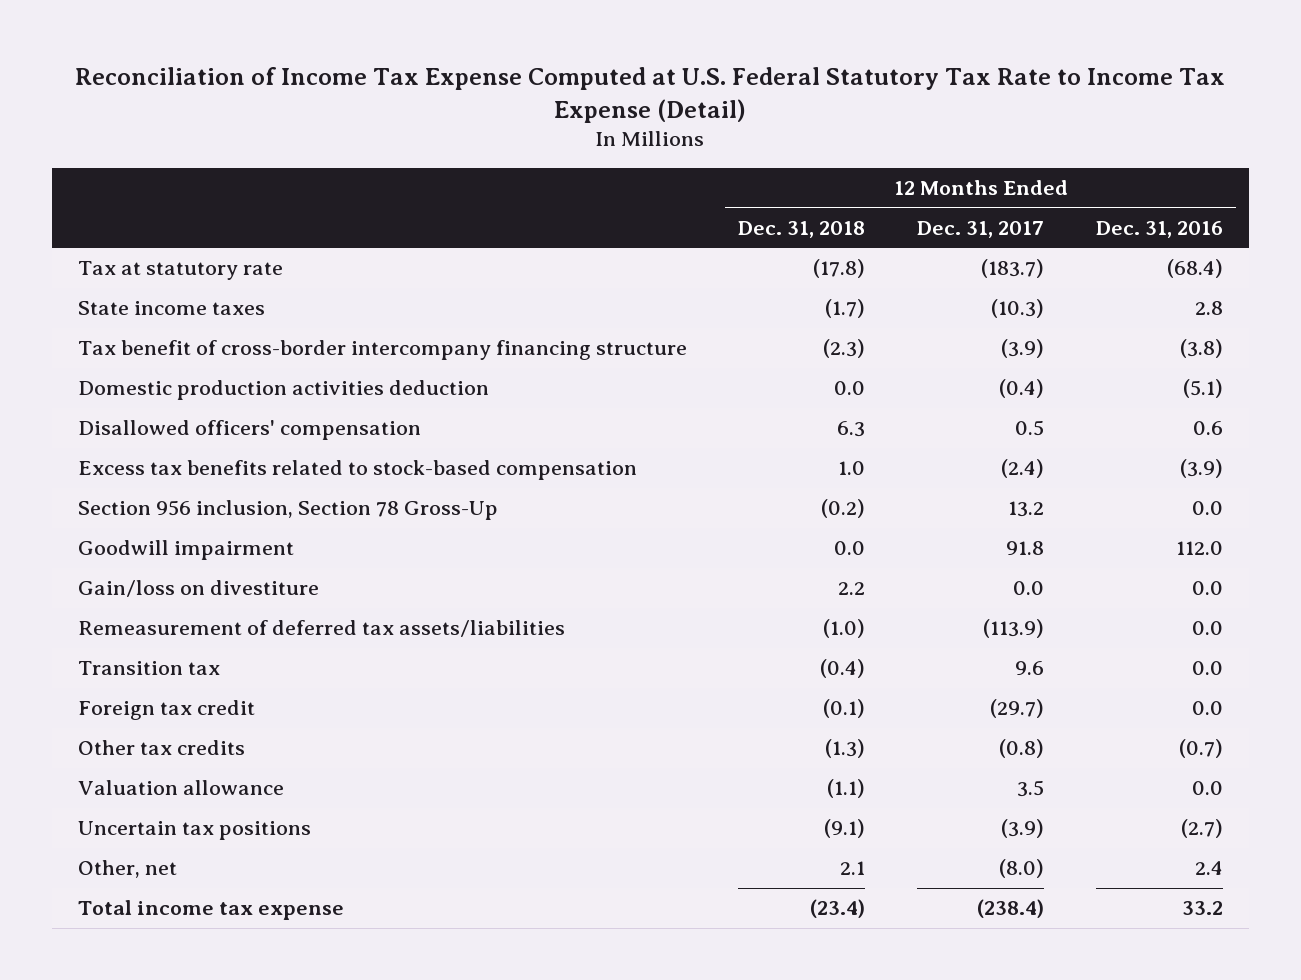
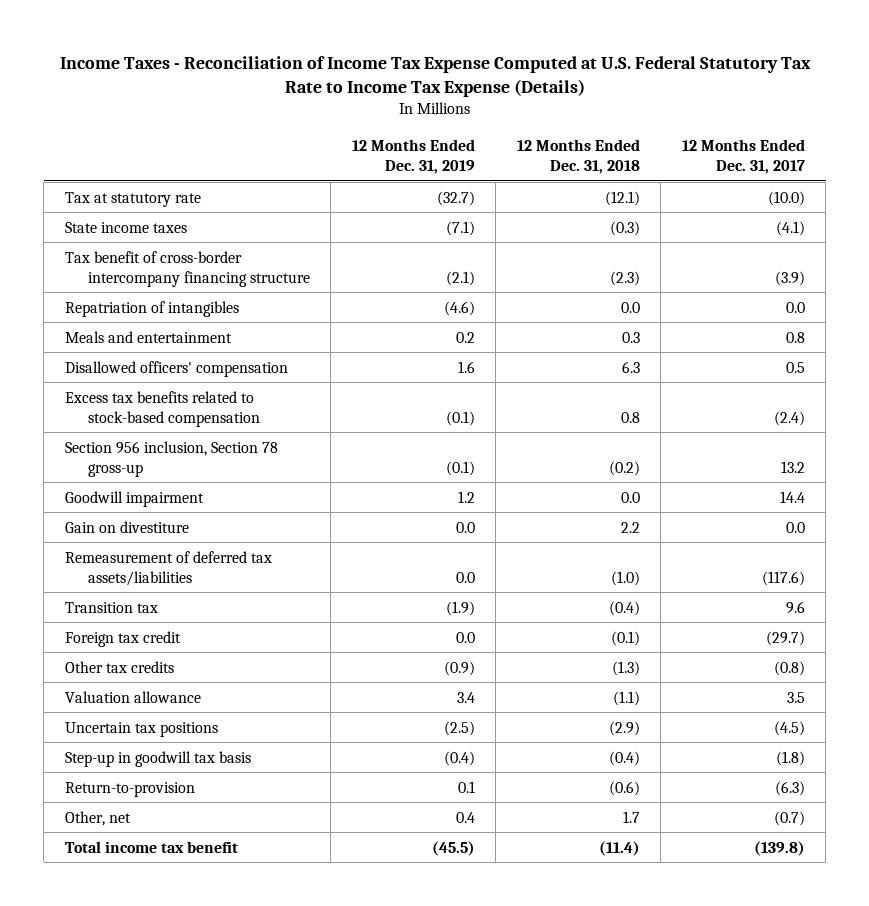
- Reconciliation of Income Tax Expense Computed at U.S. Federal Statutory Tax Rate to Income Tax Expense (Detail)
+ Income Taxes - Reconciliation of Income Tax Expense Computed at U.S. Federal Statutory Tax Rate to Income Tax Expense (Details)
- | 12 Months Ended Dec. 31, 2018 | 12 Months Ended Dec. 31, 2017 | 12 Months Ended Dec. 31, 2016
+ | 12 Months Ended Dec. 31, 2019 | 12 Months Ended Dec. 31, 2018 | 12 Months Ended Dec. 31, 2017
- Tax at statutory rate | (17.8) | (183.7) | (68.4)
- State income taxes | (1.7) | (10.3) | 2.8
+ Tax at statutory rate | (32.7) | (12.1) | (10.0)
+ State income taxes | (7.1) | (0.3) | (4.1)
- Domestic production activities deduction | 0.0 | (0.4) | (5.1)
+ Repatriation of intangibles | (4.6) | 0.0 | 0.0
+ Meals and entertainment | 0.2 | 0.3 | 0.8
- Excess tax benefits related to stock-based compensation | 1.0 | (2.4) | (3.9)
- Section 956 inclusion, Section 78 Gross-Up | (0.2) | 13.2 | 0.0
- Goodwill impairment | 0.0 | 91.8 | 112.0
- Gain/loss on divestiture | 2.2 | 0.0 | 0.0
- Remeasurement of deferred tax assets/liabilities | (1.0) | (113.9) | 0.0
+ Excess tax benefits related to stock-based compensation | (0.1) | 0.8 | (2.4)
+ Section 956 inclusion, Section 78 gross-up | (0.1) | (0.2) | 13.2
+ Goodwill impairment | 1.2 | 0.0 | 14.4
+ Gain on divestiture | 0.0 | 2.2 | 0.0
+ Remeasurement of deferred tax assets/liabilities | 0.0 | (1.0) | (117.6)
- Uncertain tax positions | (9.1) | (3.9) | (2.7)
- Other, net | 2.1 | (8.0) | 2.4
- Total income tax expense | (23.4) | (238.4) | 33.2
+ Uncertain tax positions | (2.5) | (2.9) | (4.5)
+ Step-up in goodwill tax basis | (0.4) | (0.4) | (1.8)
+ Return-to-provision | 0.1 | (0.6) | (6.3)
+ Other, net | 0.4 | 1.7 | (0.7)
+ Total income tax benefit | (45.5) | (11.4) | (139.8)

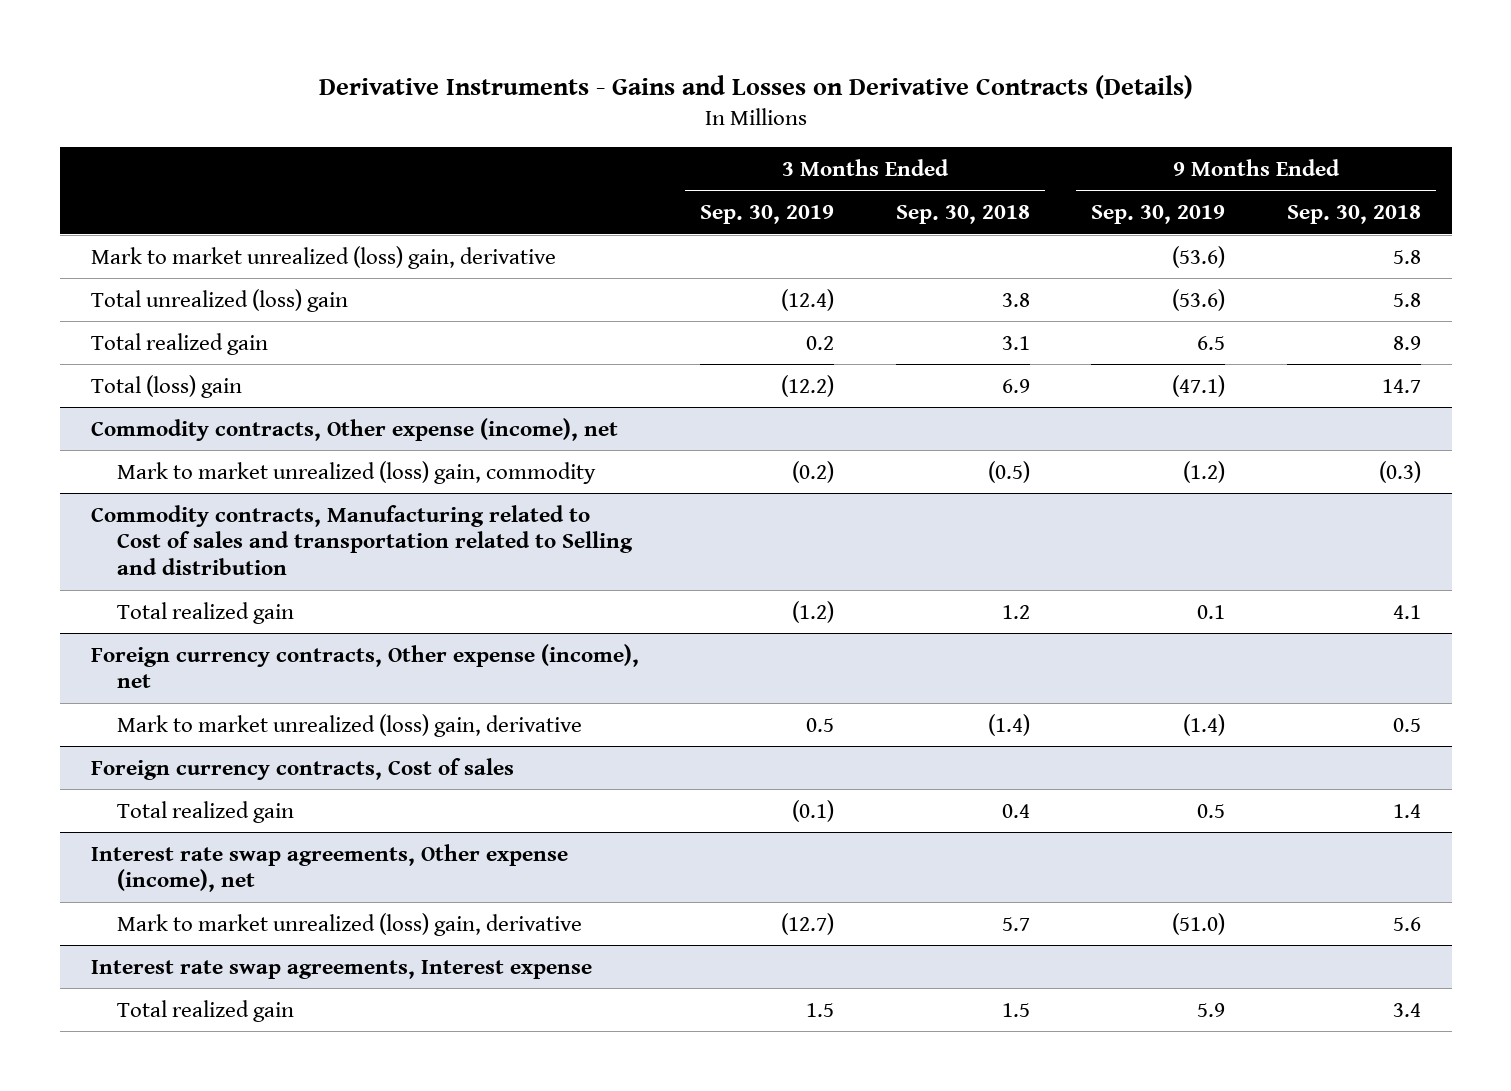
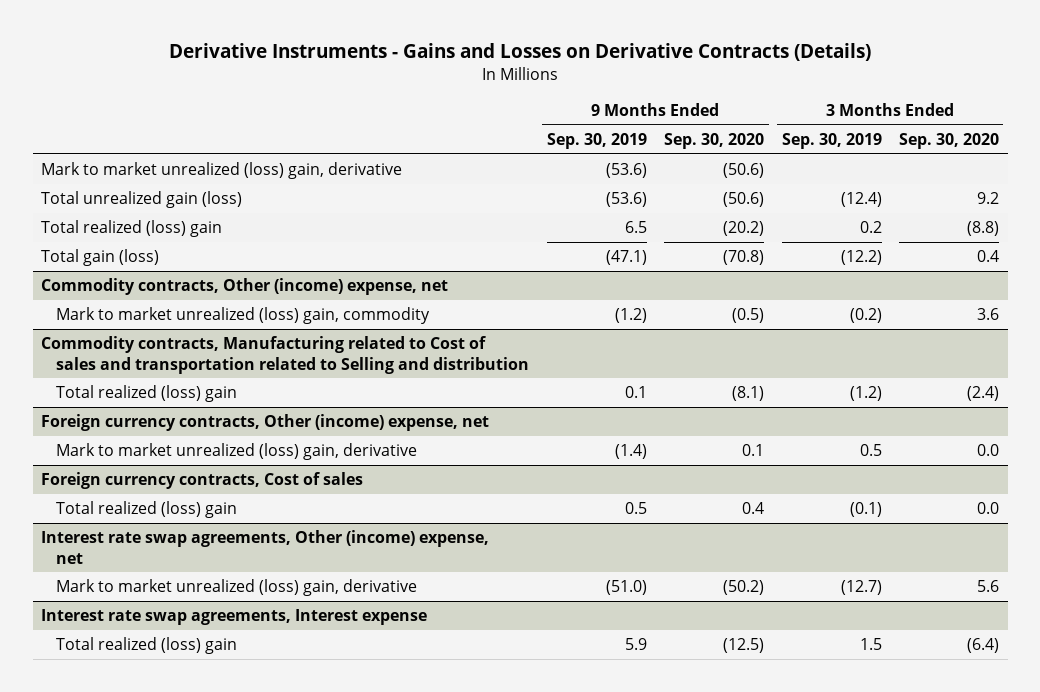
- | 3 Months Ended Sep. 30, 2019 | 3 Months Ended Sep. 30, 2018 | 9 Months Ended Sep. 30, 2019 | 9 Months Ended Sep. 30, 2018
+ | 9 Months Ended Sep. 30, 2019 | 9 Months Ended Sep. 30, 2020 | 3 Months Ended Sep. 30, 2019 | 3 Months Ended Sep. 30, 2020
- Total unrealized (loss) gain | (12.4) | 3.8 | (53.6) | 5.8
- Total realized gain | 0.2 | 3.1 | 6.5 | 8.9
- Total (loss) gain | (12.2) | 6.9 | (47.1) | 14.7
- Commodity contracts, Other expense (income), net
+ Total unrealized gain (loss) | (53.6) | (50.6) | (12.4) | 9.2
+ Total realized (loss) gain | 6.5 | (20.2) | 0.2 | (8.8)
+ Total gain (loss) | (47.1) | (70.8) | (12.2) | 0.4
+ Commodity contracts, Other (income) expense, net
@ Commodity contracts, Manufacturing related to Cost of sales and transportation related to Selling and distribution
- Total realized gain | (1.2) | 1.2 | 0.1 | 4.1
- Foreign currency contracts, Other expense (income), net
@ Commodity contracts, Manufacturing related to Cost of sales and transportation related to Selling and distribution
+ Total realized (loss) gain | 0.1 | (8.1) | (1.2) | (2.4)
+ Foreign currency contracts, Other (income) expense, net
@ Foreign currency contracts, Cost of sales
- Total realized gain | (0.1) | 0.4 | 0.5 | 1.4
- Interest rate swap agreements, Other expense (income), net
@ Foreign currency contracts, Cost of sales
+ Total realized (loss) gain | 0.5 | 0.4 | (0.1) | 0.0
+ Interest rate swap agreements, Other (income) expense, net
@ Interest rate swap agreements, Interest expense
- Total realized gain | 1.5 | 1.5 | 5.9 | 3.4
+ Total realized (loss) gain | 5.9 | (12.5) | 1.5 | (6.4)

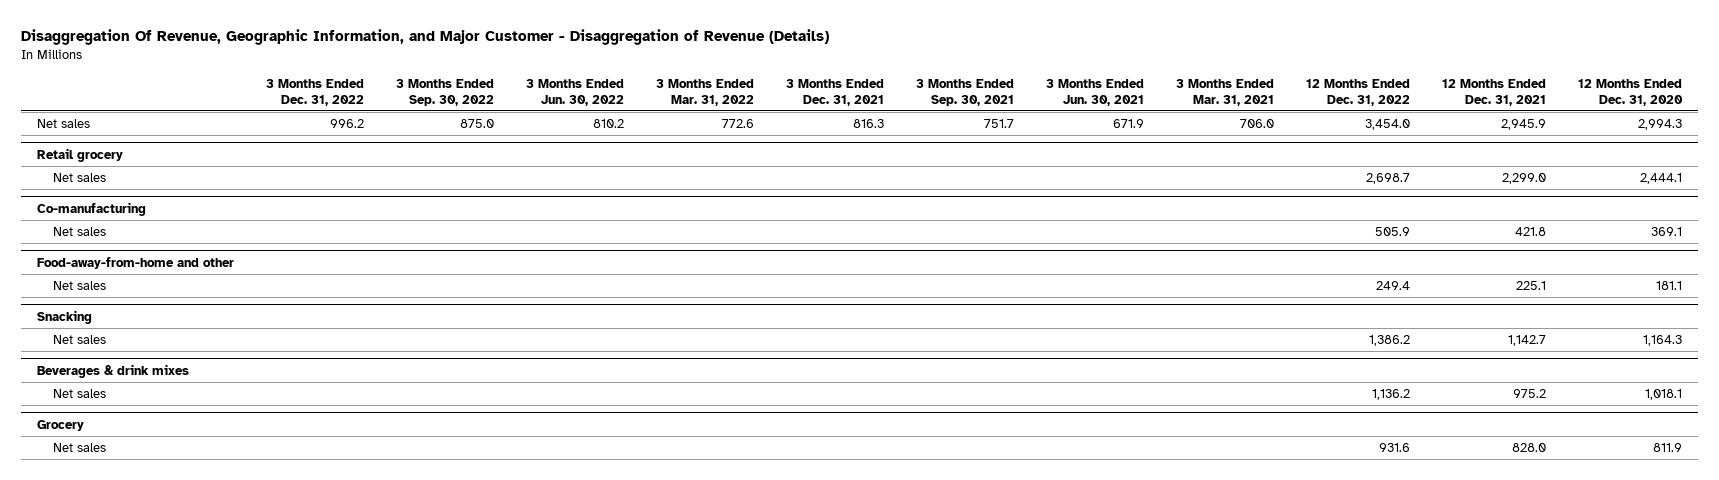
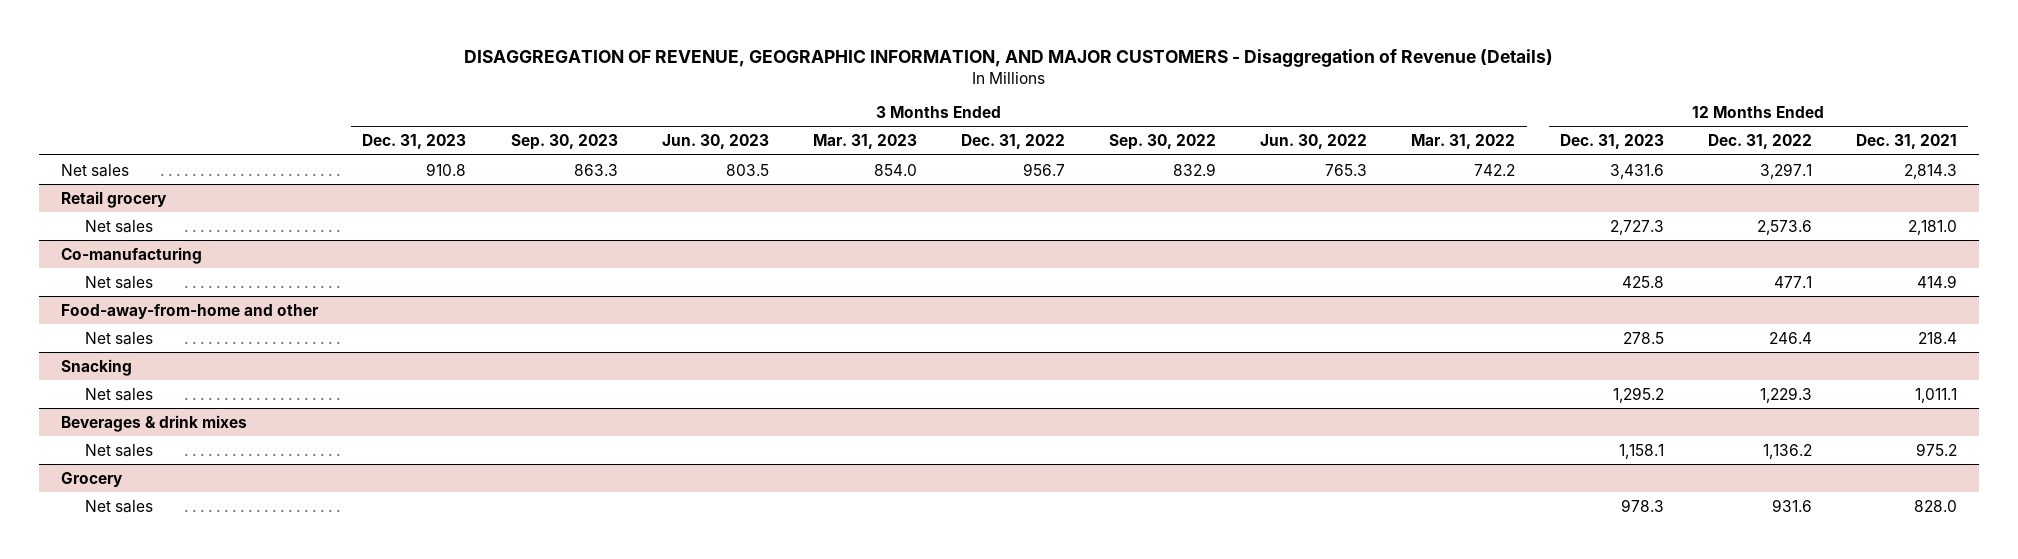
- Disaggregation Of Revenue, Geographic Information, and Major Customer - Disaggregation of Revenue (Details)
+ DISAGGREGATION OF REVENUE, GEOGRAPHIC INFORMATION, AND MAJOR CUSTOMERS - Disaggregation of Revenue (Details)
- | 3 Months Ended Dec. 31, 2022 | 3 Months Ended Sep. 30, 2022 | 3 Months Ended Jun. 30, 2022 | 3 Months Ended Mar. 31, 2022 | 3 Months Ended Dec. 31, 2021 | 3 Months Ended Sep. 30, 2021 | 3 Months Ended Jun. 30, 2021 | 3 Months Ended Mar. 31, 2021 | 12 Months Ended Dec. 31, 2022 | 12 Months Ended Dec. 31, 2021 | 12 Months Ended Dec. 31, 2020
+ | 3 Months Ended Dec. 31, 2023 | 3 Months Ended Sep. 30, 2023 | 3 Months Ended Jun. 30, 2023 | 3 Months Ended Mar. 31, 2023 | 3 Months Ended Dec. 31, 2022 | 3 Months Ended Sep. 30, 2022 | 3 Months Ended Jun. 30, 2022 | 3 Months Ended Mar. 31, 2022 | 12 Months Ended Dec. 31, 2023 | 12 Months Ended Dec. 31, 2022 | 12 Months Ended Dec. 31, 2021
- Net sales | 996.2 | 875.0 | 810.2 | 772.6 | 816.3 | 751.7 | 671.9 | 706.0 | 3,454.0 | 2,945.9 | 2,994.3
+ Net sales | 910.8 | 863.3 | 803.5 | 854.0 | 956.7 | 832.9 | 765.3 | 742.2 | 3,431.6 | 3,297.1 | 2,814.3
@ Retail grocery
- Net sales | | | | | | | | | 2,698.7 | 2,299.0 | 2,444.1
+ Net sales | | | | | | | | | 2,727.3 | 2,573.6 | 2,181.0
@ Co-manufacturing
- Net sales | | | | | | | | | 505.9 | 421.8 | 369.1
+ Net sales | | | | | | | | | 425.8 | 477.1 | 414.9
@ Food-away-from-home and other
- Net sales | | | | | | | | | 249.4 | 225.1 | 181.1
+ Net sales | | | | | | | | | 278.5 | 246.4 | 218.4
@ Snacking
- Net sales | | | | | | | | | 1,386.2 | 1,142.7 | 1,164.3
+ Net sales | | | | | | | | | 1,295.2 | 1,229.3 | 1,011.1

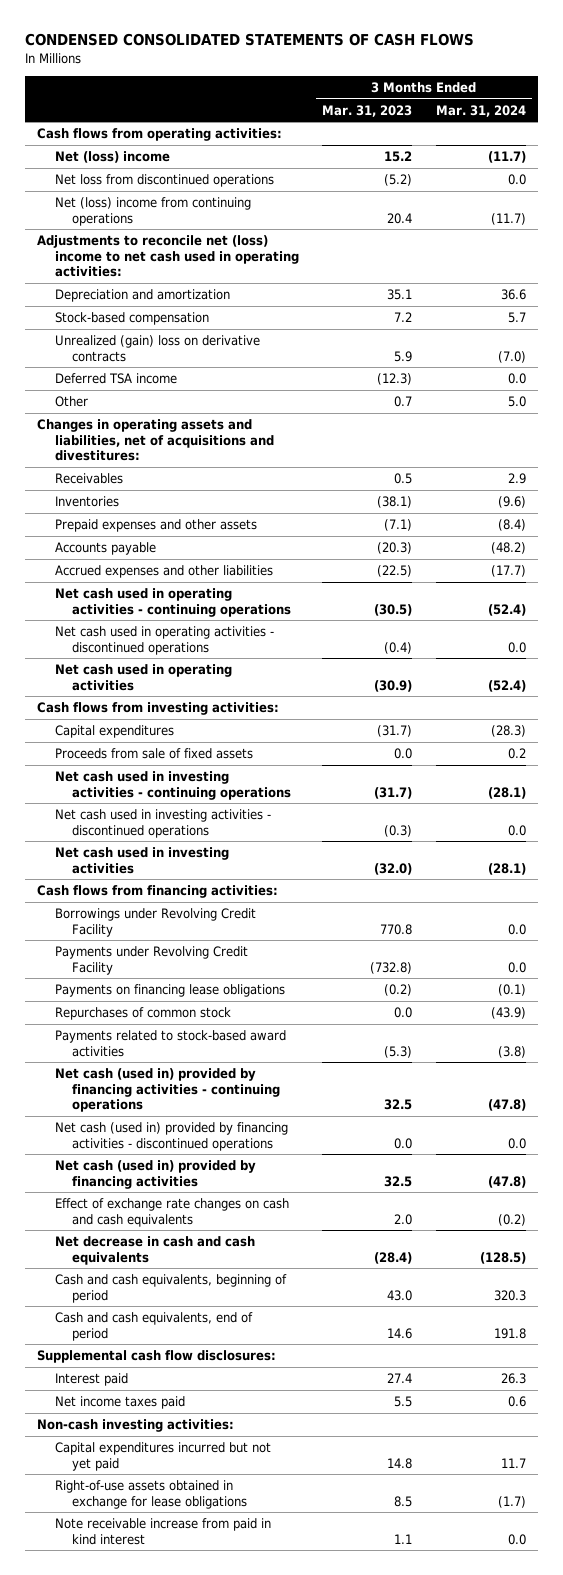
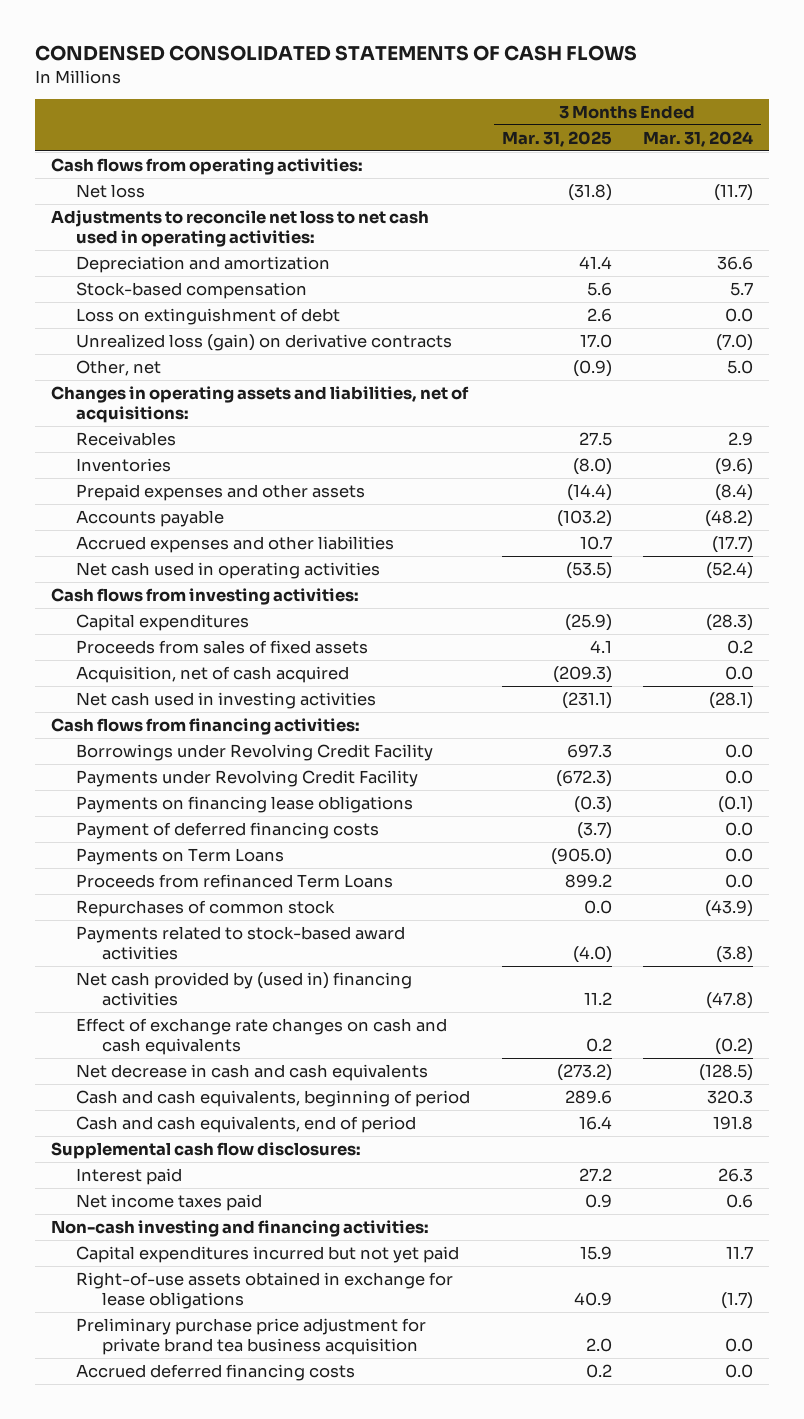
- | 3 Months Ended Mar. 31, 2023 | 3 Months Ended Mar. 31, 2024
+ | 3 Months Ended Mar. 31, 2025 | 3 Months Ended Mar. 31, 2024
- Net (loss) income | 15.2 | (11.7)
- Net loss from discontinued operations | (5.2) | 0.0
- Net (loss) income from continuing operations | 20.4 | (11.7)
- Adjustments to reconcile net (loss) income to net cash used in operating activities:
+ Net loss | (31.8) | (11.7)
+ Adjustments to reconcile net loss to net cash used in operating activities:
- Unrealized (gain) loss on derivative contracts | 5.9 | (7.0)
- Deferred TSA income | (12.3) | 0.0
- Other | 0.7 | 5.0
- Changes in operating assets and liabilities, net of acquisitions and divestitures:
+ Loss on extinguishment of debt | 2.6 | 0.0
+ Unrealized loss (gain) on derivative contracts | 17.0 | (7.0)
+ Other, net | (0.9) | 5.0
+ Changes in operating assets and liabilities, net of acquisitions:
- Net cash used in operating activities - continuing operations | (30.5) | (52.4)
- Net cash used in operating activities - discontinued operations | (0.4) | 0.0
- Proceeds from sale of fixed assets | 0.0 | 0.2
- Net cash used in investing activities - continuing operations | (31.7) | (28.1)
- Net cash used in investing activities - discontinued operations | (0.3) | 0.0
+ Proceeds from sales of fixed assets | 4.1 | 0.2
+ Acquisition, net of cash acquired | (209.3) | 0.0
+ Payment of deferred financing costs | (3.7) | 0.0
+ Payments on Term Loans | (905.0) | 0.0
+ Proceeds from refinanced Term Loans | 899.2 | 0.0
- Net cash (used in) provided by financing activities - continuing operations | 32.5 | (47.8)
- Net cash (used in) provided by financing activities - discontinued operations | 0.0 | 0.0
- Net cash (used in) provided by financing activities | 32.5 | (47.8)
+ Net cash provided by (used in) financing activities | 11.2 | (47.8)
- Non-cash investing activities:
+ Non-cash investing and financing activities:
- Note receivable increase from paid in kind interest | 1.1 | 0.0
+ Preliminary purchase price adjustment for private brand tea business acquisition | 2.0 | 0.0
+ Accrued deferred financing costs | 0.2 | 0.0

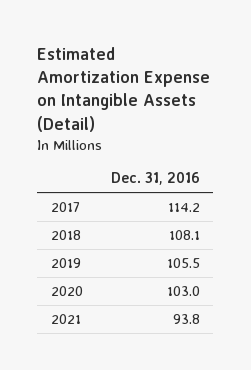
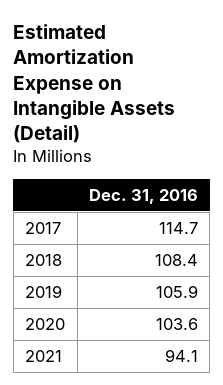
- 2017 | 114.2
- 2018 | 108.1
- 2019 | 105.5
- 2020 | 103.0
- 2021 | 93.8
+ 2017 | 114.7
+ 2018 | 108.4
+ 2019 | 105.9
+ 2020 | 103.6
+ 2021 | 94.1

